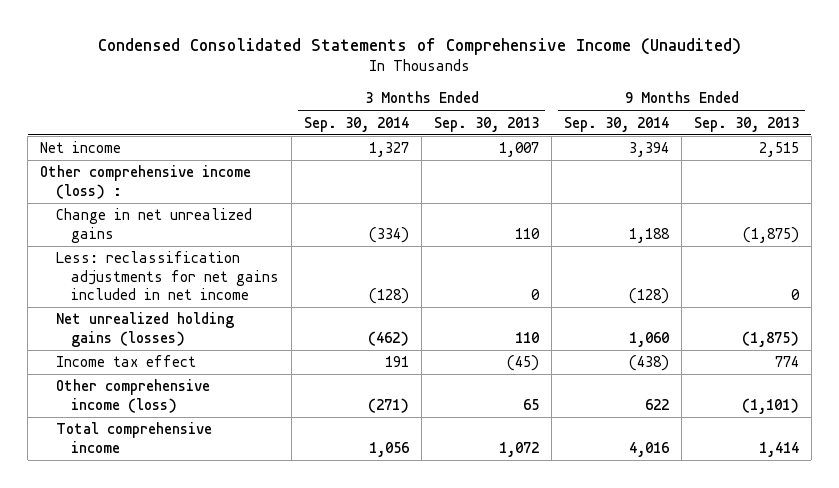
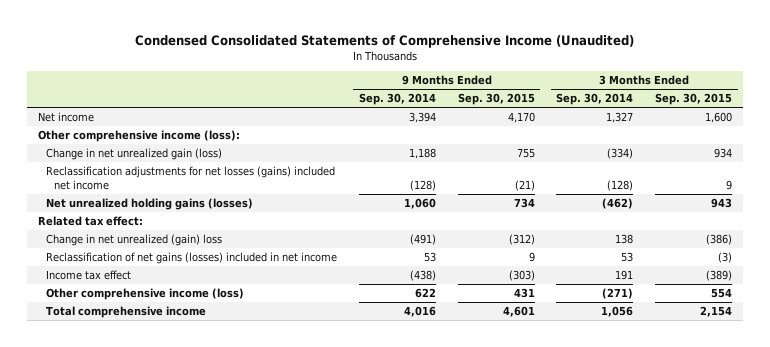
- | 3 Months Ended Sep. 30, 2014 | 3 Months Ended Sep. 30, 2013 | 9 Months Ended Sep. 30, 2014 | 9 Months Ended Sep. 30, 2013
+ | 9 Months Ended Sep. 30, 2014 | 9 Months Ended Sep. 30, 2015 | 3 Months Ended Sep. 30, 2014 | 3 Months Ended Sep. 30, 2015
- Other comprehensive income (loss) :
- Change in net unrealized gains | (334) | 110 | 1,188 | (1,875)
- Less: reclassification adjustments for net gains included in net income | (128) | 0 | (128) | 0
+ Other comprehensive income (loss):
+ Change in net unrealized gain (loss) | 1,188 | 755 | (334) | 934
+ Reclassification adjustments for net losses (gains) included net income | (128) | (21) | (128) | 9
+ Related tax effect:
+ Change in net unrealized (gain) loss | (491) | (312) | 138 | (386)
+ Reclassification of net gains (losses) included in net income | 53 | 9 | 53 | (3)

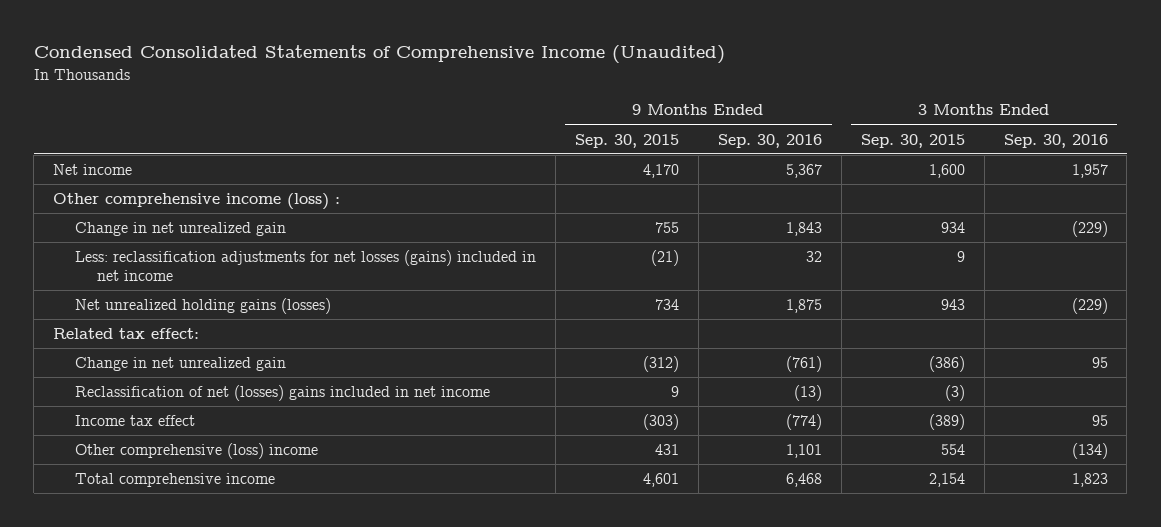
- | 9 Months Ended Sep. 30, 2014 | 9 Months Ended Sep. 30, 2015 | 3 Months Ended Sep. 30, 2014 | 3 Months Ended Sep. 30, 2015
+ | 9 Months Ended Sep. 30, 2015 | 9 Months Ended Sep. 30, 2016 | 3 Months Ended Sep. 30, 2015 | 3 Months Ended Sep. 30, 2016
- Other comprehensive income (loss):
- Change in net unrealized gain (loss) | 1,188 | 755 | (334) | 934
- Reclassification adjustments for net losses (gains) included net income | (128) | (21) | (128) | 9
+ Other comprehensive income (loss) :
+ Change in net unrealized gain | 755 | 1,843 | 934 | (229)
+ Less: reclassification adjustments for net losses (gains) included in net income | (21) | 32 | 9 |
- Change in net unrealized (gain) loss | (491) | (312) | 138 | (386)
- Reclassification of net gains (losses) included in net income | 53 | 9 | 53 | (3)
+ Change in net unrealized gain | (312) | (761) | (386) | 95
+ Reclassification of net (losses) gains included in net income | 9 | (13) | (3) |
- Other comprehensive income (loss) | 622 | 431 | (271) | 554
+ Other comprehensive (loss) income | 431 | 1,101 | 554 | (134)

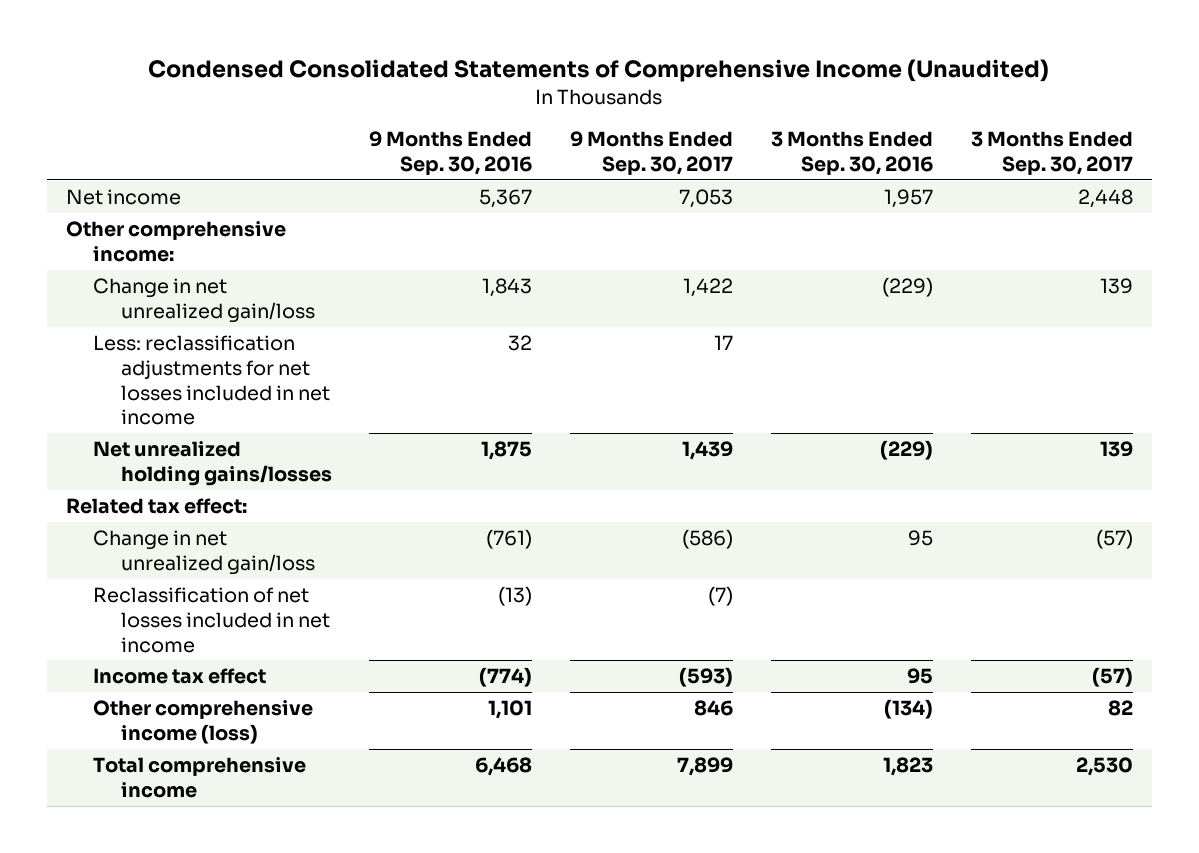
- | 9 Months Ended Sep. 30, 2015 | 9 Months Ended Sep. 30, 2016 | 3 Months Ended Sep. 30, 2015 | 3 Months Ended Sep. 30, 2016
+ | 9 Months Ended Sep. 30, 2016 | 9 Months Ended Sep. 30, 2017 | 3 Months Ended Sep. 30, 2016 | 3 Months Ended Sep. 30, 2017
- Other comprehensive income (loss) :
- Change in net unrealized gain | 755 | 1,843 | 934 | (229)
- Less: reclassification adjustments for net losses (gains) included in net income | (21) | 32 | 9 |
- Net unrealized holding gains (losses) | 734 | 1,875 | 943 | (229)
+ Other comprehensive income:
+ Change in net unrealized gain/loss | 1,843 | 1,422 | (229) | 139
+ Less: reclassification adjustments for net losses included in net income | 32 | 17 | |
+ Net unrealized holding gains/losses | 1,875 | 1,439 | (229) | 139
- Change in net unrealized gain | (312) | (761) | (386) | 95
- Reclassification of net (losses) gains included in net income | 9 | (13) | (3) |
+ Change in net unrealized gain/loss | (761) | (586) | 95 | (57)
+ Reclassification of net losses included in net income | (13) | (7) | |
- Other comprehensive (loss) income | 431 | 1,101 | 554 | (134)
+ Other comprehensive income (loss) | 1,101 | 846 | (134) | 82

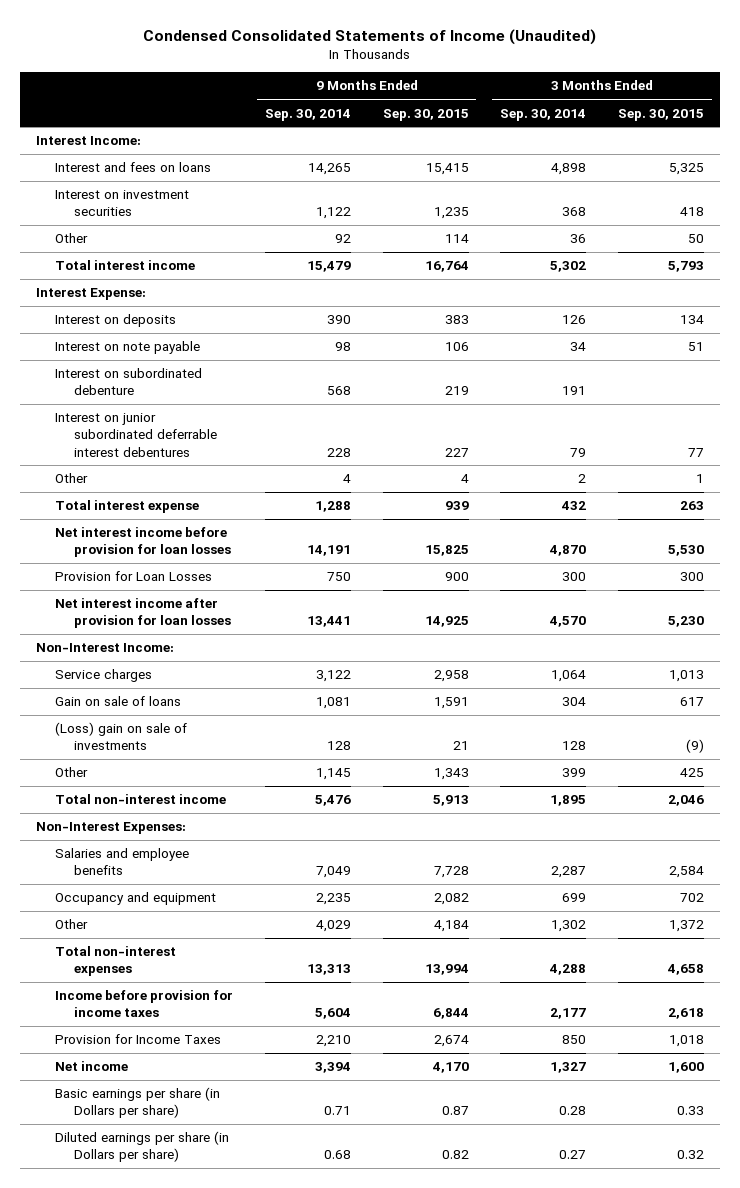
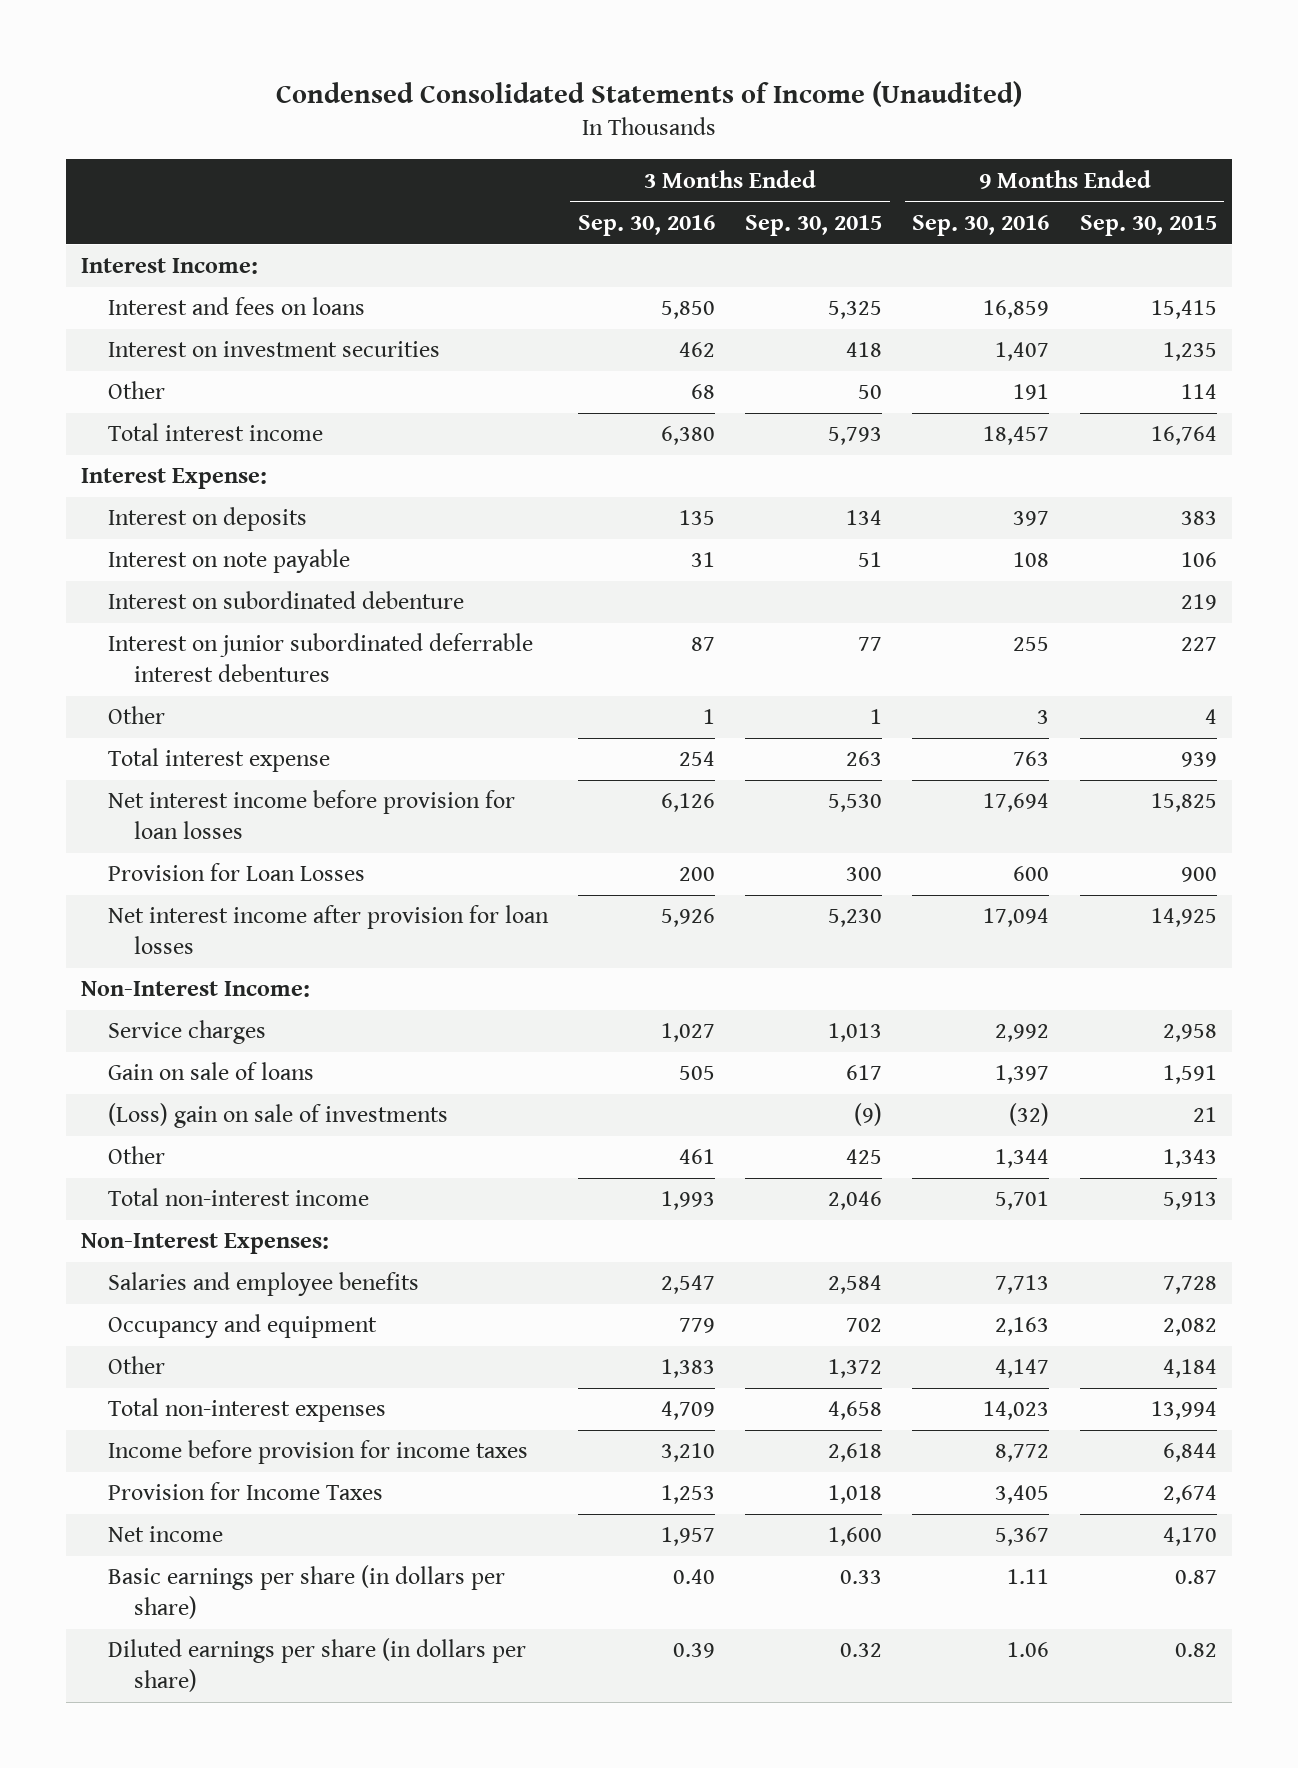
- | 9 Months Ended Sep. 30, 2014 | 9 Months Ended Sep. 30, 2015 | 3 Months Ended Sep. 30, 2014 | 3 Months Ended Sep. 30, 2015
+ | 3 Months Ended Sep. 30, 2016 | 3 Months Ended Sep. 30, 2015 | 9 Months Ended Sep. 30, 2016 | 9 Months Ended Sep. 30, 2015
- Basic earnings per share (in Dollars per share) | 0.71 | 0.87 | 0.28 | 0.33
- Diluted earnings per share (in Dollars per share) | 0.68 | 0.82 | 0.27 | 0.32
+ Basic earnings per share (in dollars per share) | 0.40 | 0.33 | 1.11 | 0.87
+ Diluted earnings per share (in dollars per share) | 0.39 | 0.32 | 1.06 | 0.82

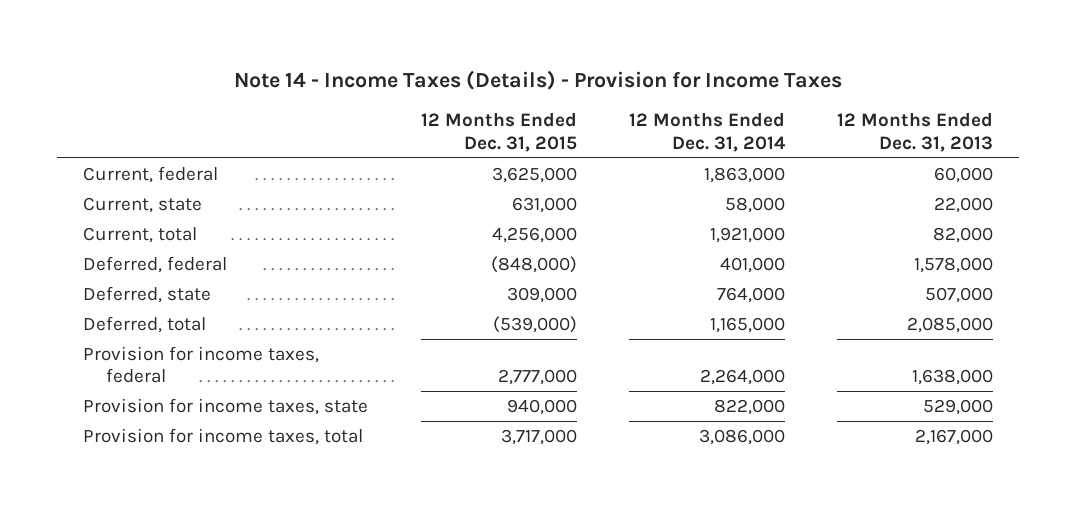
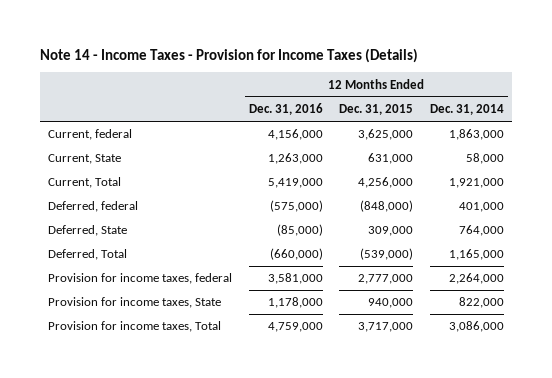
- Note 14 - Income Taxes (Details) - Provision for Income Taxes
+ Note 14 - Income Taxes - Provision for Income Taxes (Details)
- | 12 Months Ended Dec. 31, 2015 | 12 Months Ended Dec. 31, 2014 | 12 Months Ended Dec. 31, 2013
+ | 12 Months Ended Dec. 31, 2016 | 12 Months Ended Dec. 31, 2015 | 12 Months Ended Dec. 31, 2014
- Current, state | 631,000 | 58,000 | 22,000
- Current, total | 4,256,000 | 1,921,000 | 82,000
+ Current, State | 1,263,000 | 631,000 | 58,000
+ Current, Total | 5,419,000 | 4,256,000 | 1,921,000
- Deferred, state | 309,000 | 764,000 | 507,000
- Deferred, total | (539,000) | 1,165,000 | 2,085,000
+ Deferred, State | (85,000) | 309,000 | 764,000
+ Deferred, Total | (660,000) | (539,000) | 1,165,000
- Provision for income taxes, state | 940,000 | 822,000 | 529,000
- Provision for income taxes, total | 3,717,000 | 3,086,000 | 2,167,000
+ Provision for income taxes, State | 1,178,000 | 940,000 | 822,000
+ Provision for income taxes, Total | 4,759,000 | 3,717,000 | 3,086,000

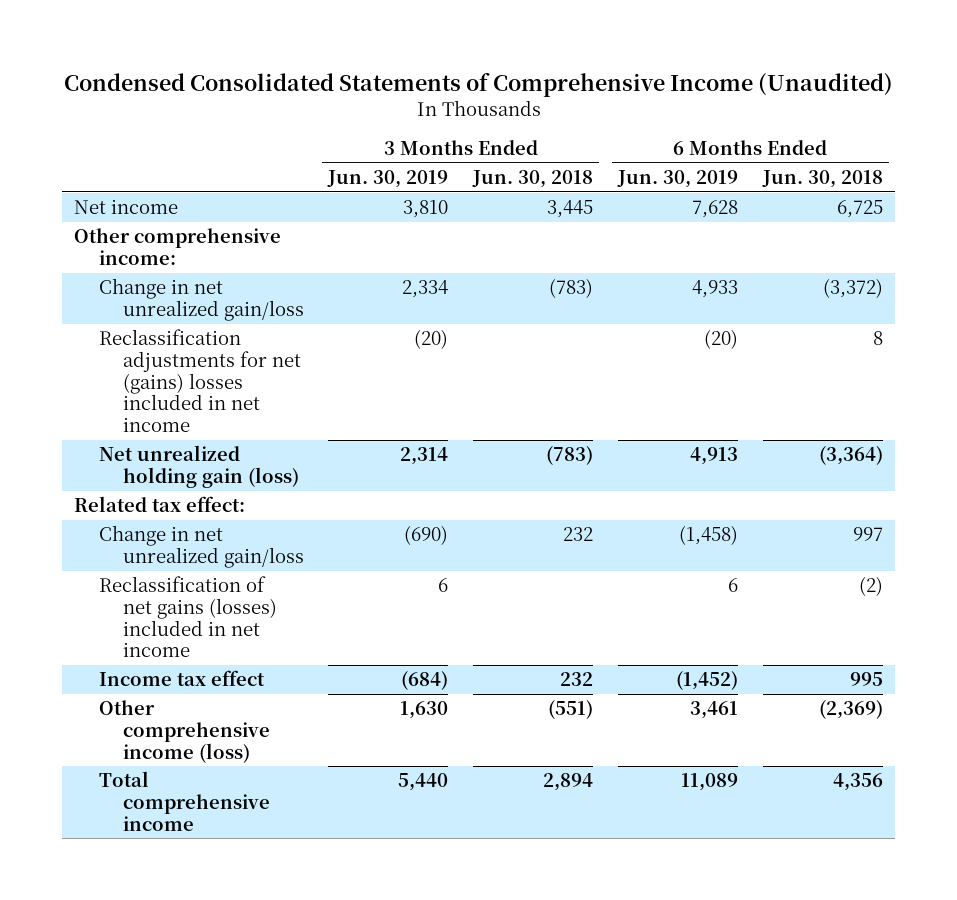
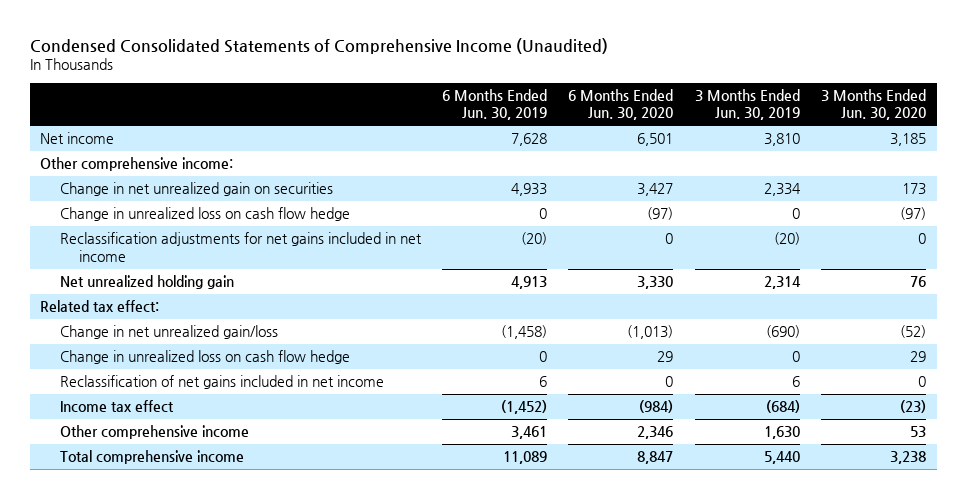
- | 3 Months Ended Jun. 30, 2019 | 3 Months Ended Jun. 30, 2018 | 6 Months Ended Jun. 30, 2019 | 6 Months Ended Jun. 30, 2018
+ | 6 Months Ended Jun. 30, 2019 | 6 Months Ended Jun. 30, 2020 | 3 Months Ended Jun. 30, 2019 | 3 Months Ended Jun. 30, 2020
- Change in net unrealized gain/loss | 2,334 | (783) | 4,933 | (3,372)
- Reclassification adjustments for net (gains) losses included in net income | (20) | | (20) | 8
- Net unrealized holding gain (loss) | 2,314 | (783) | 4,913 | (3,364)
+ Change in net unrealized gain on securities | 4,933 | 3,427 | 2,334 | 173
+ Change in unrealized loss on cash flow hedge | 0 | (97) | 0 | (97)
+ Reclassification adjustments for net gains included in net income | (20) | 0 | (20) | 0
+ Net unrealized holding gain | 4,913 | 3,330 | 2,314 | 76
- Reclassification of net gains (losses) included in net income | 6 | | 6 | (2)
+ Change in unrealized loss on cash flow hedge | 0 | 29 | 0 | 29
+ Reclassification of net gains included in net income | 6 | 0 | 6 | 0
- Other comprehensive income (loss) | 1,630 | (551) | 3,461 | (2,369)
+ Other comprehensive income | 3,461 | 2,346 | 1,630 | 53

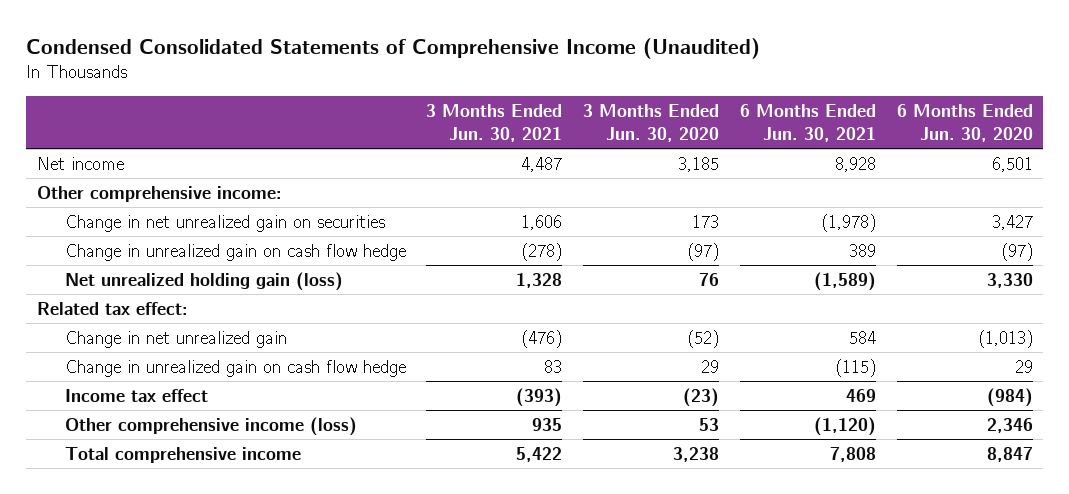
- | 6 Months Ended Jun. 30, 2019 | 6 Months Ended Jun. 30, 2020 | 3 Months Ended Jun. 30, 2019 | 3 Months Ended Jun. 30, 2020
+ | 3 Months Ended Jun. 30, 2021 | 3 Months Ended Jun. 30, 2020 | 6 Months Ended Jun. 30, 2021 | 6 Months Ended Jun. 30, 2020
- Change in unrealized loss on cash flow hedge | 0 | (97) | 0 | (97)
- Reclassification adjustments for net gains included in net income | (20) | 0 | (20) | 0
- Net unrealized holding gain | 4,913 | 3,330 | 2,314 | 76
+ Change in unrealized gain on cash flow hedge | (278) | (97) | 389 | (97)
+ Net unrealized holding gain (loss) | 1,328 | 76 | (1,589) | 3,330
- Change in net unrealized gain/loss | (1,458) | (1,013) | (690) | (52)
- Change in unrealized loss on cash flow hedge | 0 | 29 | 0 | 29
- Reclassification of net gains included in net income | 6 | 0 | 6 | 0
+ Change in net unrealized gain | (476) | (52) | 584 | (1,013)
+ Change in unrealized gain on cash flow hedge | 83 | 29 | (115) | 29
- Other comprehensive income | 3,461 | 2,346 | 1,630 | 53
+ Other comprehensive income (loss) | 935 | 53 | (1,120) | 2,346

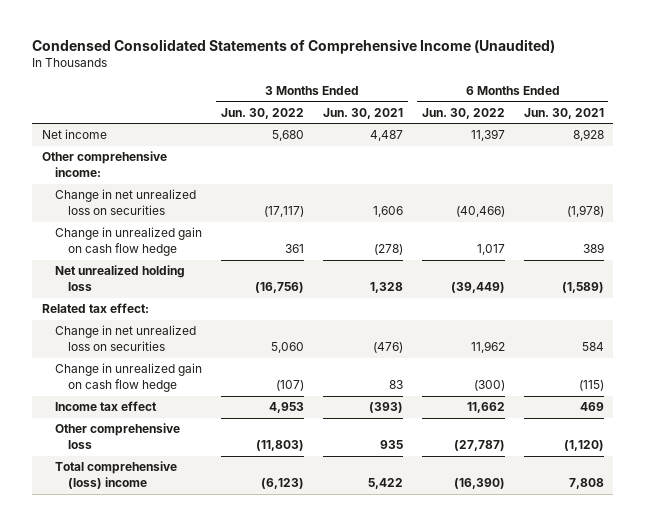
- | 3 Months Ended Jun. 30, 2021 | 3 Months Ended Jun. 30, 2020 | 6 Months Ended Jun. 30, 2021 | 6 Months Ended Jun. 30, 2020
+ | 3 Months Ended Jun. 30, 2022 | 3 Months Ended Jun. 30, 2021 | 6 Months Ended Jun. 30, 2022 | 6 Months Ended Jun. 30, 2021
- Change in net unrealized gain on securities | 1,606 | 173 | (1,978) | 3,427
+ Change in net unrealized loss on securities | (17,117) | 1,606 | (40,466) | (1,978)
- Net unrealized holding gain (loss) | 1,328 | 76 | (1,589) | 3,330
+ Net unrealized holding loss | (16,756) | 1,328 | (39,449) | (1,589)
- Change in net unrealized gain | (476) | (52) | 584 | (1,013)
+ Change in net unrealized loss on securities | 5,060 | (476) | 11,962 | 584
- Other comprehensive income (loss) | 935 | 53 | (1,120) | 2,346
- Total comprehensive income | 5,422 | 3,238 | 7,808 | 8,847
+ Other comprehensive loss | (11,803) | 935 | (27,787) | (1,120)
+ Total comprehensive (loss) income | (6,123) | 5,422 | (16,390) | 7,808

